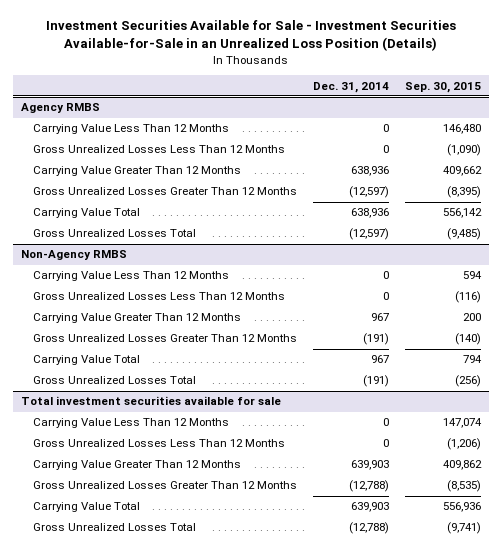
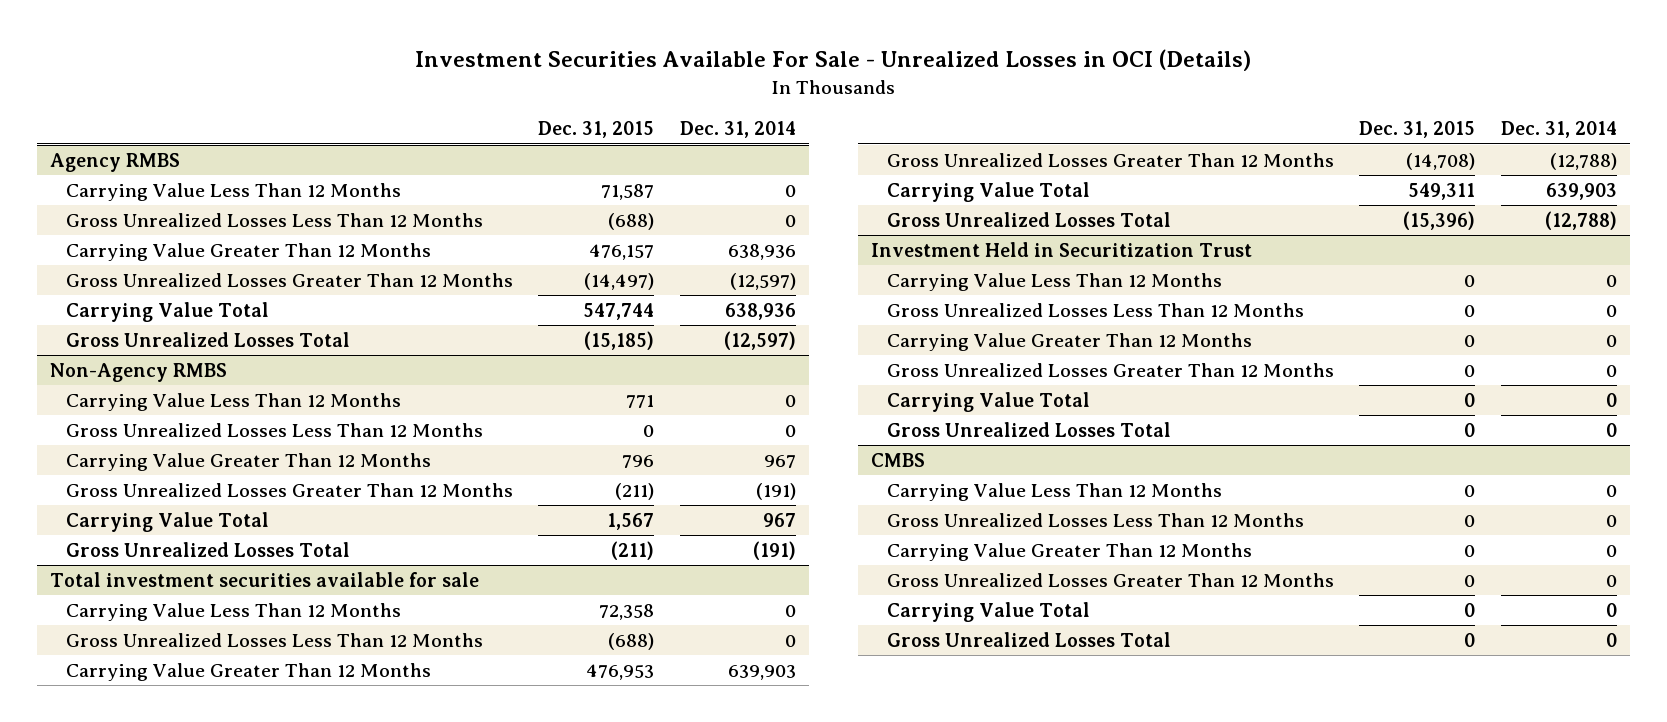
- Investment Securities Available for Sale - Investment Securities Available-for-Sale in an Unrealized Loss Position (Details)
+ Investment Securities Available For Sale - Unrealized Losses in OCI (Details)
- | Dec. 31, 2014 | Sep. 30, 2015
+ | Dec. 31, 2015 | Dec. 31, 2014
+ Investment Held in Securitization Trust
+ Carrying Value Less Than 12 Months | 0 | 0
+ Gross Unrealized Losses Less Than 12 Months | 0 | 0
+ Carrying Value Greater Than 12 Months | 0 | 0
+ Gross Unrealized Losses Greater Than 12 Months | 0 | 0
+ Carrying Value Total | 0 | 0
+ Gross Unrealized Losses Total | 0 | 0
+ CMBS
+ Carrying Value Less Than 12 Months | 0 | 0
+ Gross Unrealized Losses Less Than 12 Months | 0 | 0
+ Carrying Value Greater Than 12 Months | 0 | 0
+ Gross Unrealized Losses Greater Than 12 Months | 0 | 0
+ Carrying Value Total | 0 | 0
+ Gross Unrealized Losses Total | 0 | 0

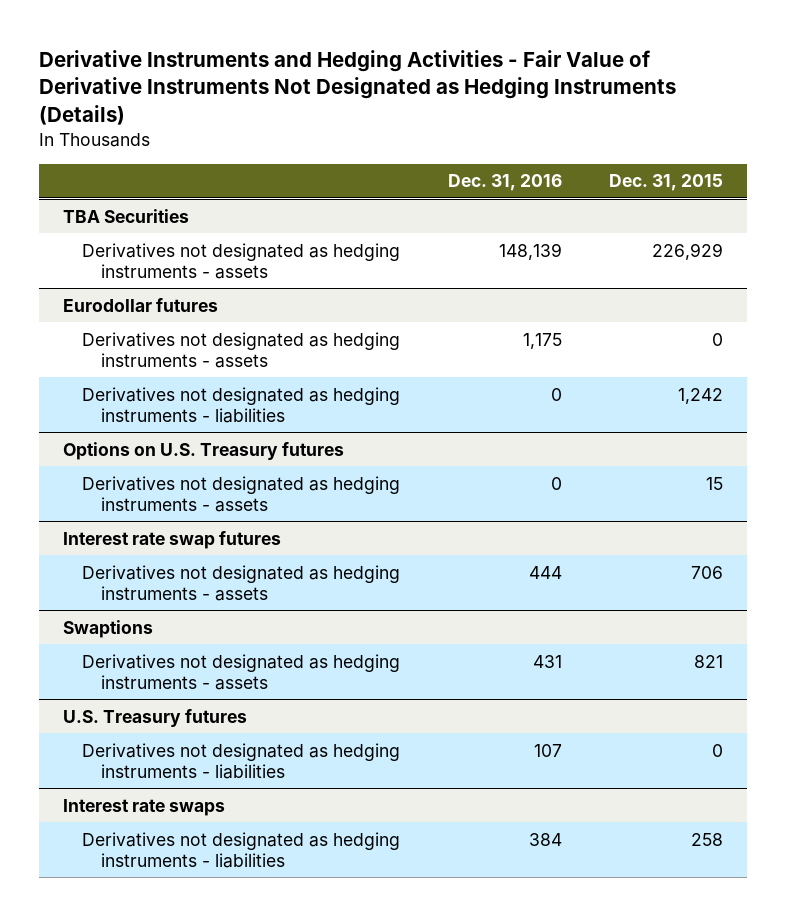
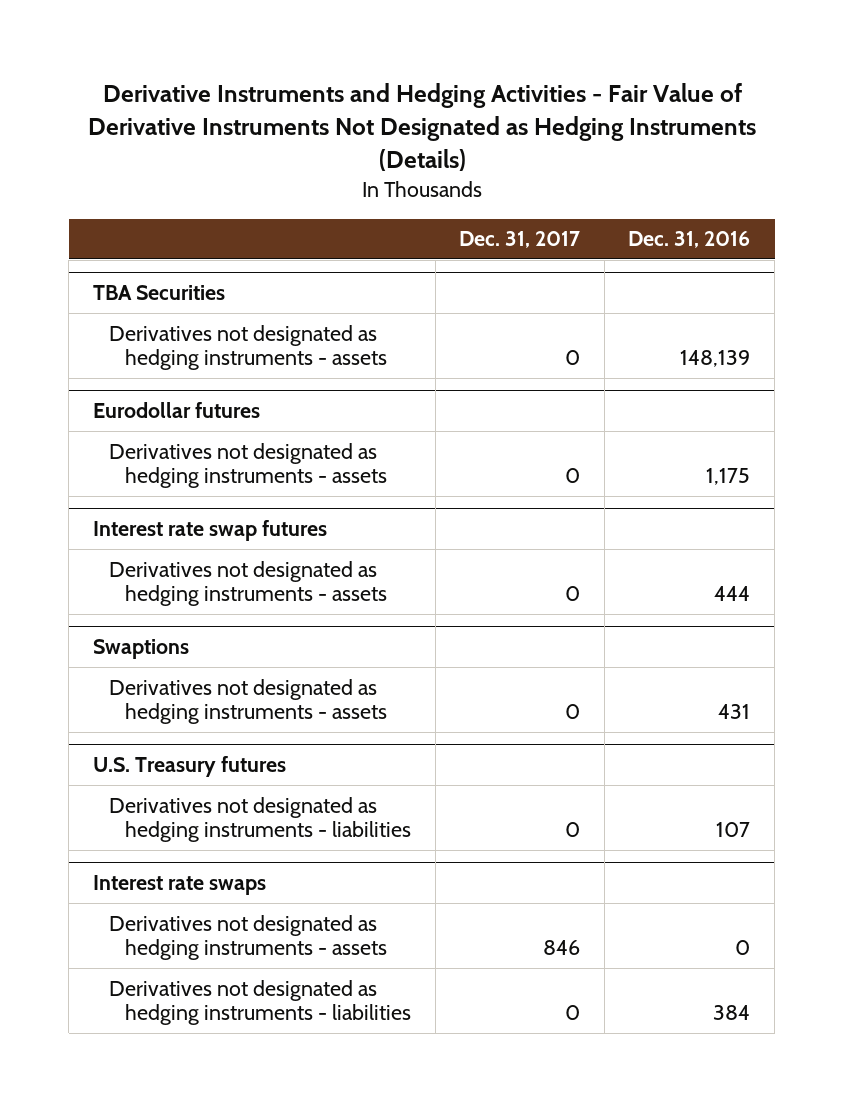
- | Dec. 31, 2016 | Dec. 31, 2015
+ | Dec. 31, 2017 | Dec. 31, 2016
@ Eurodollar futures
- Derivatives not designated as hedging instruments - liabilities | 0 | 1,242
- Options on U.S. Treasury futures
- Derivatives not designated as hedging instruments - assets | 0 | 15
@ Interest rate swaps
+ Derivatives not designated as hedging instruments - assets | 846 | 0

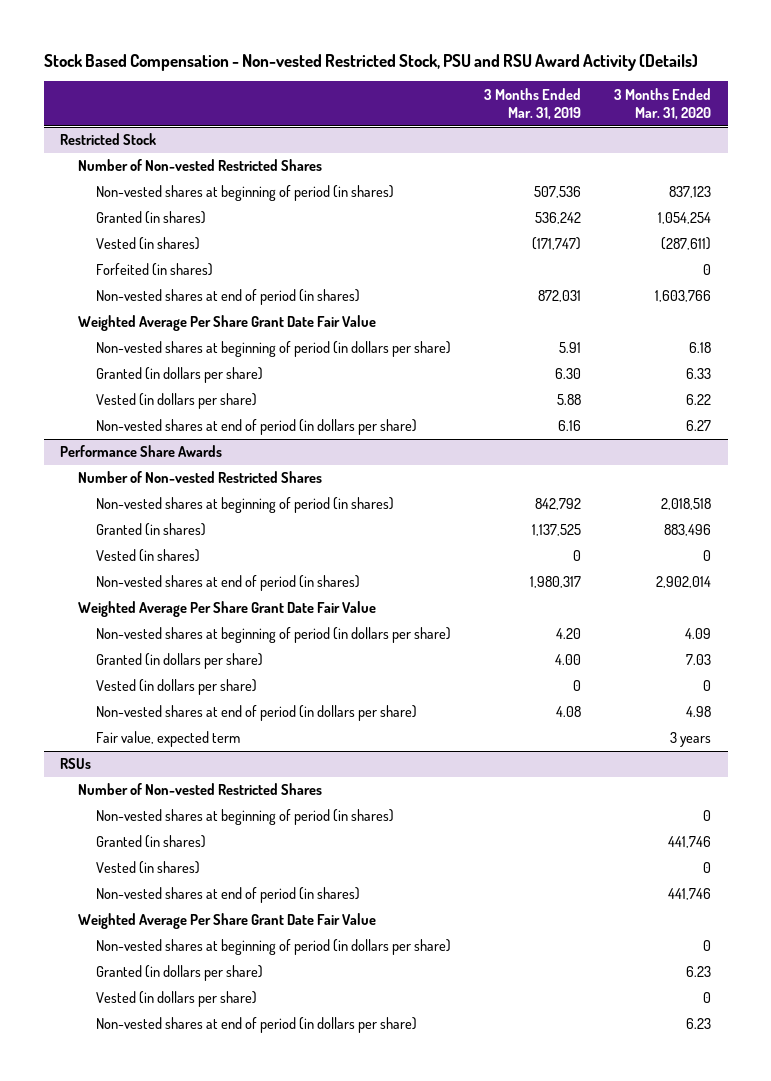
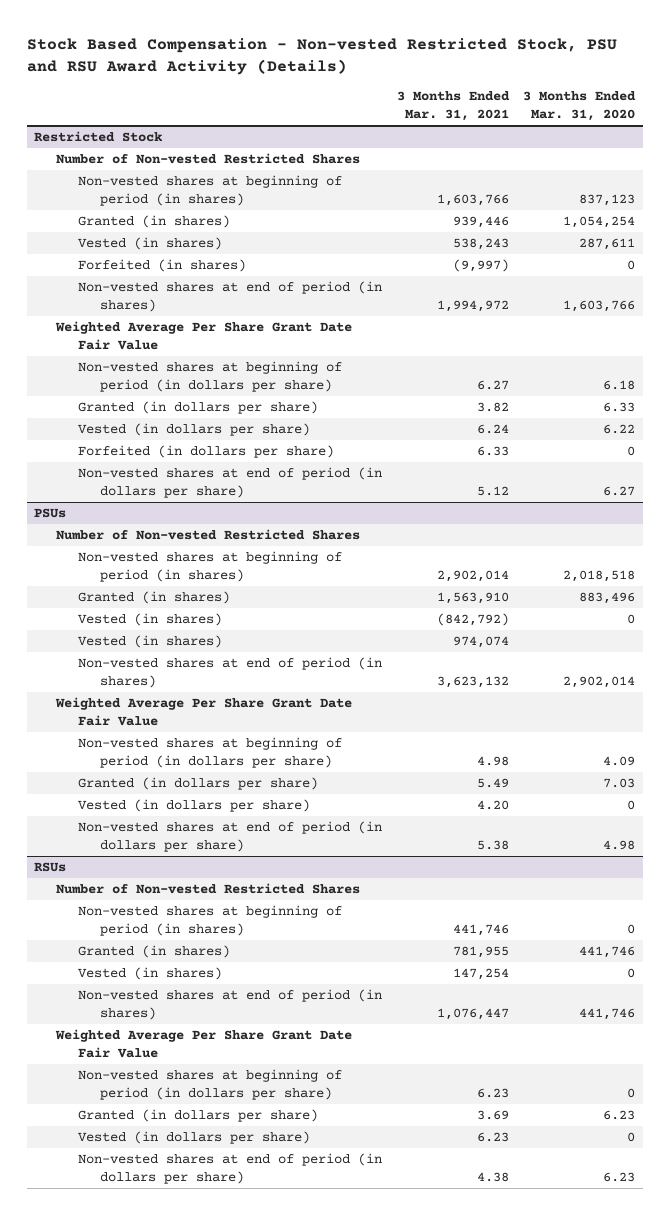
- | 3 Months Ended Mar. 31, 2019 | 3 Months Ended Mar. 31, 2020
+ | 3 Months Ended Mar. 31, 2021 | 3 Months Ended Mar. 31, 2020
@ Restricted Stock
- Vested (in shares) | (171,747) | (287,611)
+ Vested (in shares) | 538,243 | 287,611
+ Forfeited (in dollars per share) | 6.33 | 0
- Performance Share Awards
+ PSUs
+ Vested (in shares) | 974,074 |
- Fair value, expected term | | 3 years

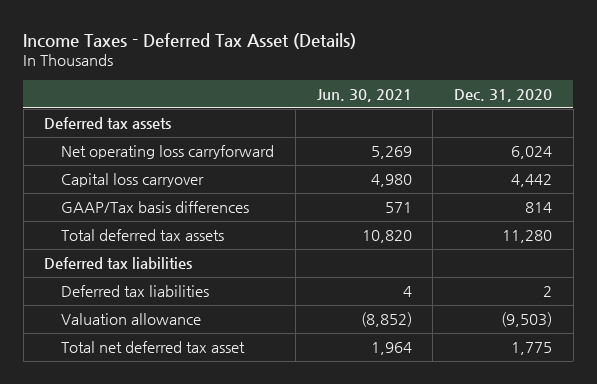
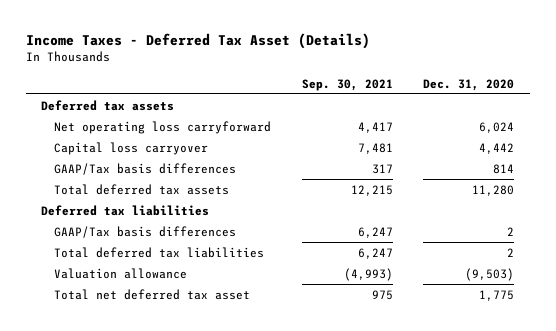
- | Jun. 30, 2021 | Dec. 31, 2020
+ | Sep. 30, 2021 | Dec. 31, 2020
- Deferred tax liabilities | 4 | 2
+ GAAP/Tax basis differences | 6,247 | 2
+ Total deferred tax liabilities | 6,247 | 2

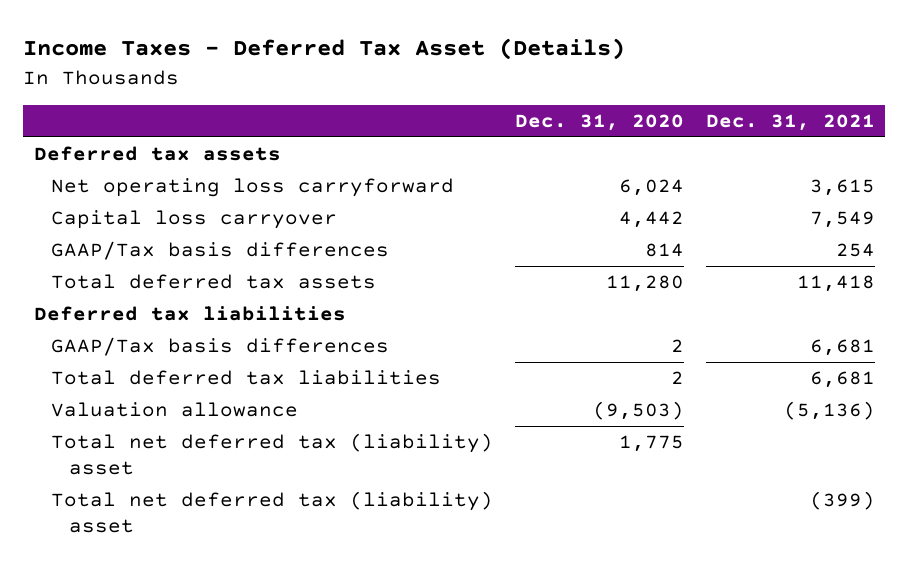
- | Sep. 30, 2021 | Dec. 31, 2020
+ | Dec. 31, 2020 | Dec. 31, 2021
- Total net deferred tax asset | 975 | 1,775
+ Total net deferred tax (liability) asset | 1,775 |
+ Total net deferred tax (liability) asset | | (399)

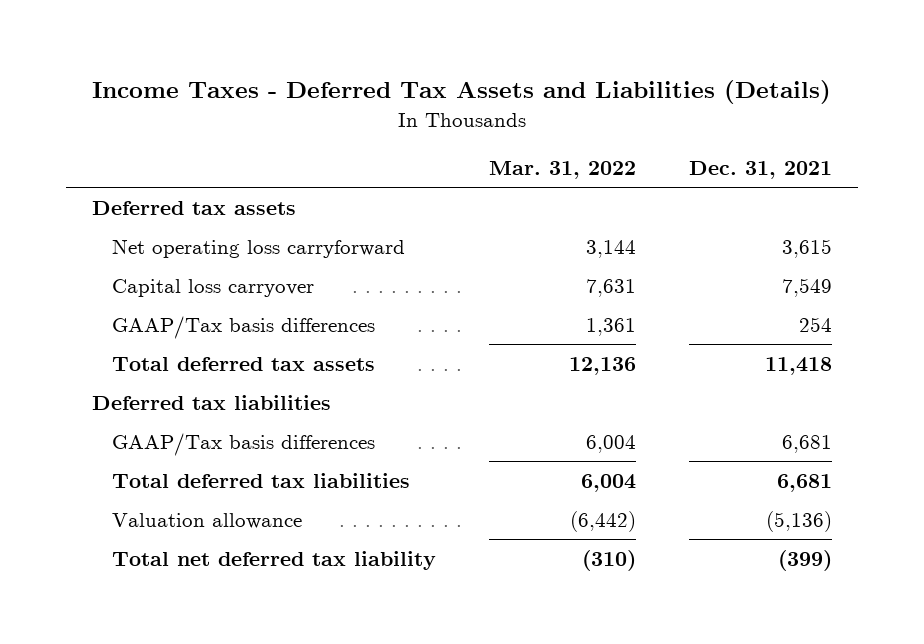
- Income Taxes - Deferred Tax Asset (Details)
+ Income Taxes - Deferred Tax Assets and Liabilities (Details)
- | Dec. 31, 2020 | Dec. 31, 2021
+ | Mar. 31, 2022 | Dec. 31, 2021
- Total net deferred tax (liability) asset | 1,775 |
- Total net deferred tax (liability) asset | | (399)
+ Total net deferred tax liability | (310) | (399)

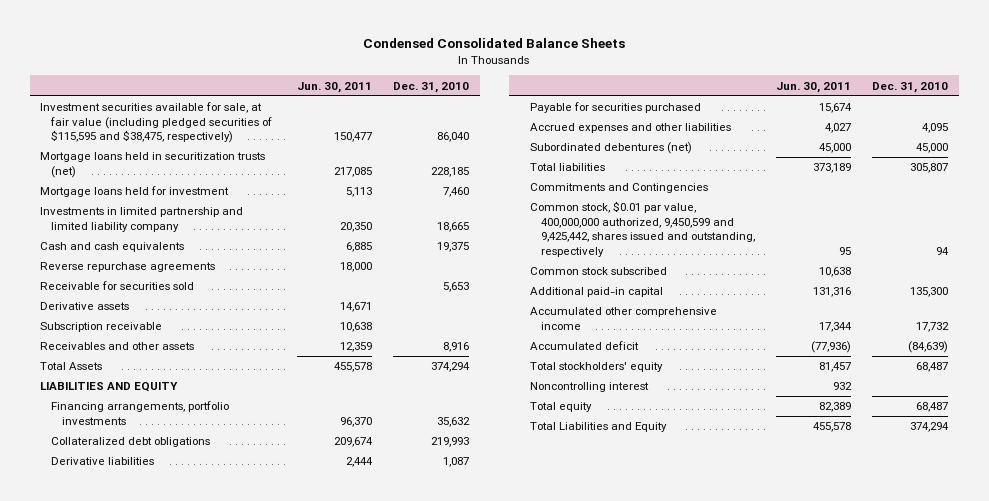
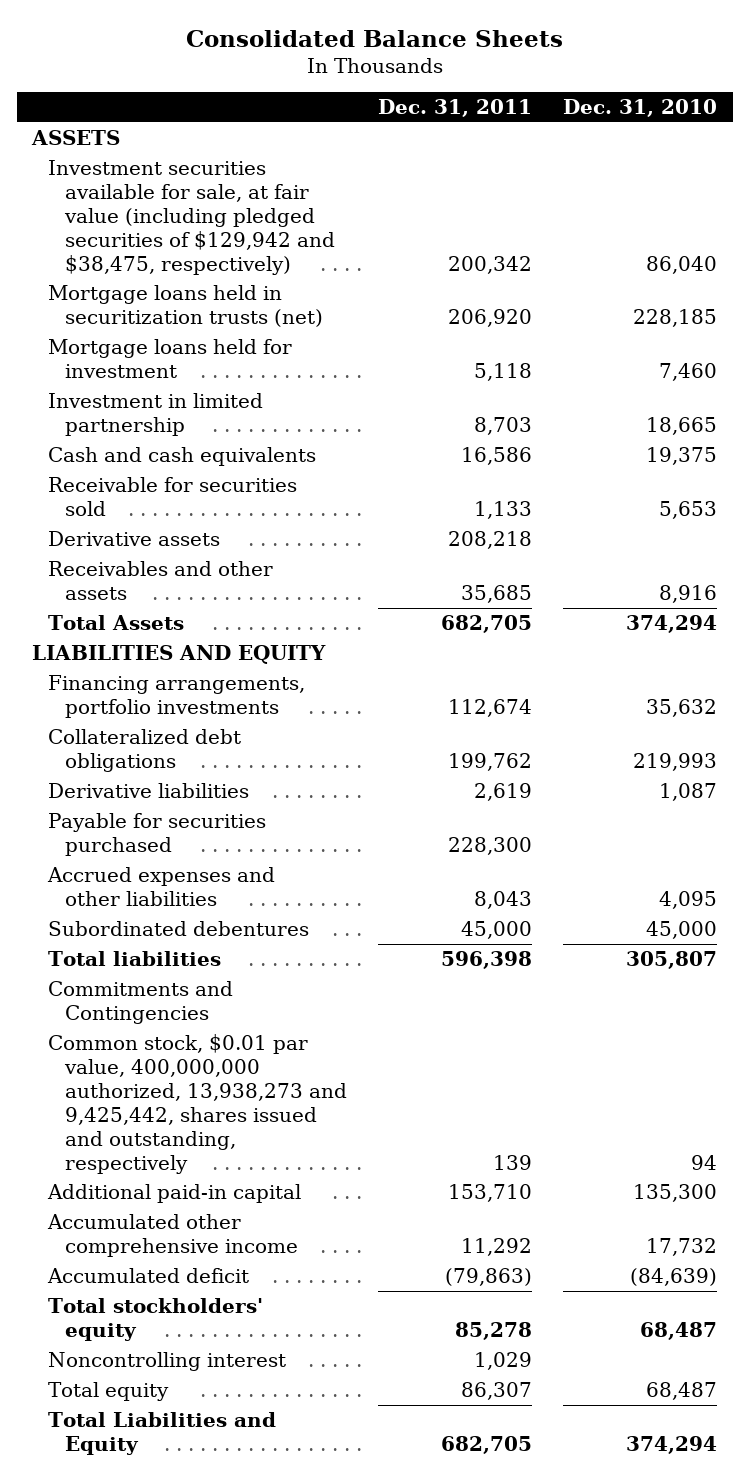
- Condensed Consolidated Balance Sheets
+ Consolidated Balance Sheets
- | Jun. 30, 2011 | Dec. 31, 2010
+ | Dec. 31, 2011 | Dec. 31, 2010
- Investment securities available for sale, at fair value (including pledged securities of $115,595 and $38,475, respectively) | 150,477 | 86,040
+ ASSETS
+ Investment securities available for sale, at fair value (including pledged securities of $129,942 and $38,475, respectively) | 200,342 | 86,040
- Investments in limited partnership and limited liability company | 20,350 | 18,665
+ Investment in limited partnership | 8,703 | 18,665
- Reverse repurchase agreements | 18,000 |
- Subscription receivable | 10,638 |
- Subordinated debentures (net) | 45,000 | 45,000
+ Subordinated debentures | 45,000 | 45,000
- Common stock, $0.01 par value, 400,000,000 authorized, 9,450,599 and 9,425,442, shares issued and outstanding, respectively | 95 | 94
- Common stock subscribed | 10,638 |
+ Common stock, $0.01 par value, 400,000,000 authorized, 13,938,273 and 9,425,442, shares issued and outstanding, respectively | 139 | 94

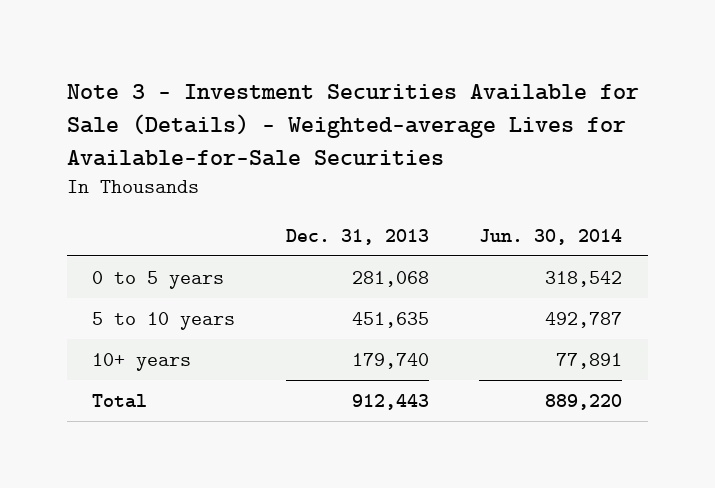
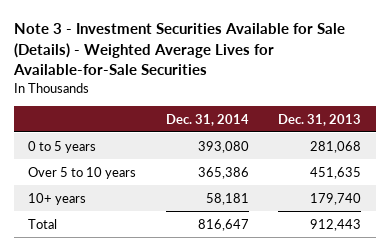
- Note 3 - Investment Securities Available for Sale (Details) - Weighted-average Lives for Available-for-Sale Securities
+ Note 3 - Investment Securities Available for Sale (Details) - Weighted Average Lives for Available-for-Sale Securities
- | Dec. 31, 2013 | Jun. 30, 2014
+ | Dec. 31, 2014 | Dec. 31, 2013
- 5 to 10 years | 451,635 | 492,787
+ Over 5 to 10 years | 365,386 | 451,635

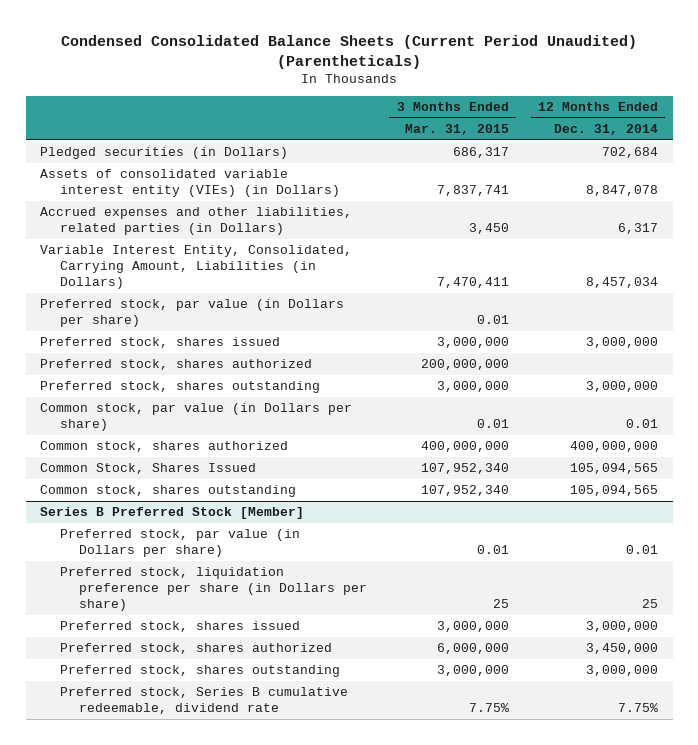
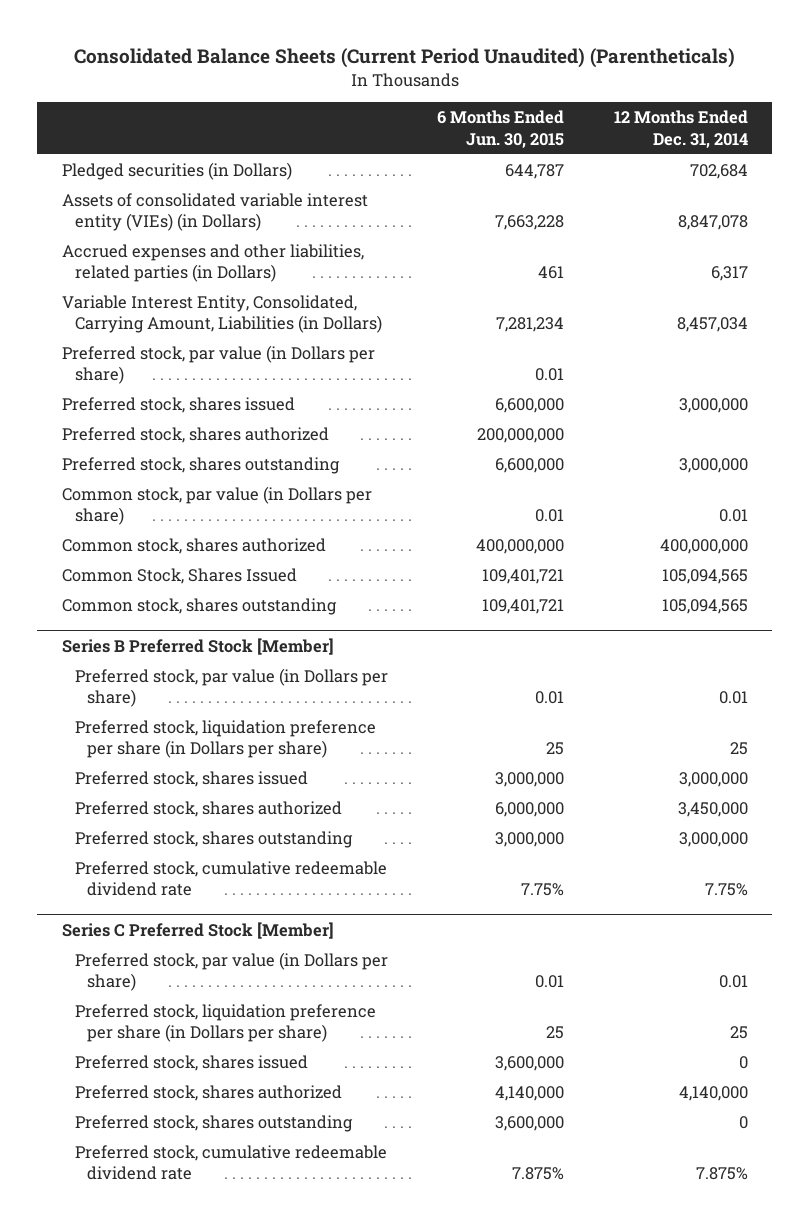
- Condensed Consolidated Balance Sheets (Current Period Unaudited) (Parentheticals)
+ Consolidated Balance Sheets (Current Period Unaudited) (Parentheticals)
- | 3 Months Ended Mar. 31, 2015 | 12 Months Ended Dec. 31, 2014
+ | 6 Months Ended Jun. 30, 2015 | 12 Months Ended Dec. 31, 2014
@ Series B Preferred Stock [Member]
- Preferred stock, Series B cumulative redeemable, dividend rate | 7.75% | 7.75%
+ Preferred stock, cumulative redeemable dividend rate | 7.75% | 7.75%
+ Series C Preferred Stock [Member]
+ Preferred stock, par value (in Dollars per share) | 0.01 | 0.01
+ Preferred stock, liquidation preference per share (in Dollars per share) | 25 | 25
+ Preferred stock, shares issued | 3,600,000 | 0
+ Preferred stock, shares authorized | 4,140,000 | 4,140,000
+ Preferred stock, shares outstanding | 3,600,000 | 0
+ Preferred stock, cumulative redeemable dividend rate | 7.875% | 7.875%

